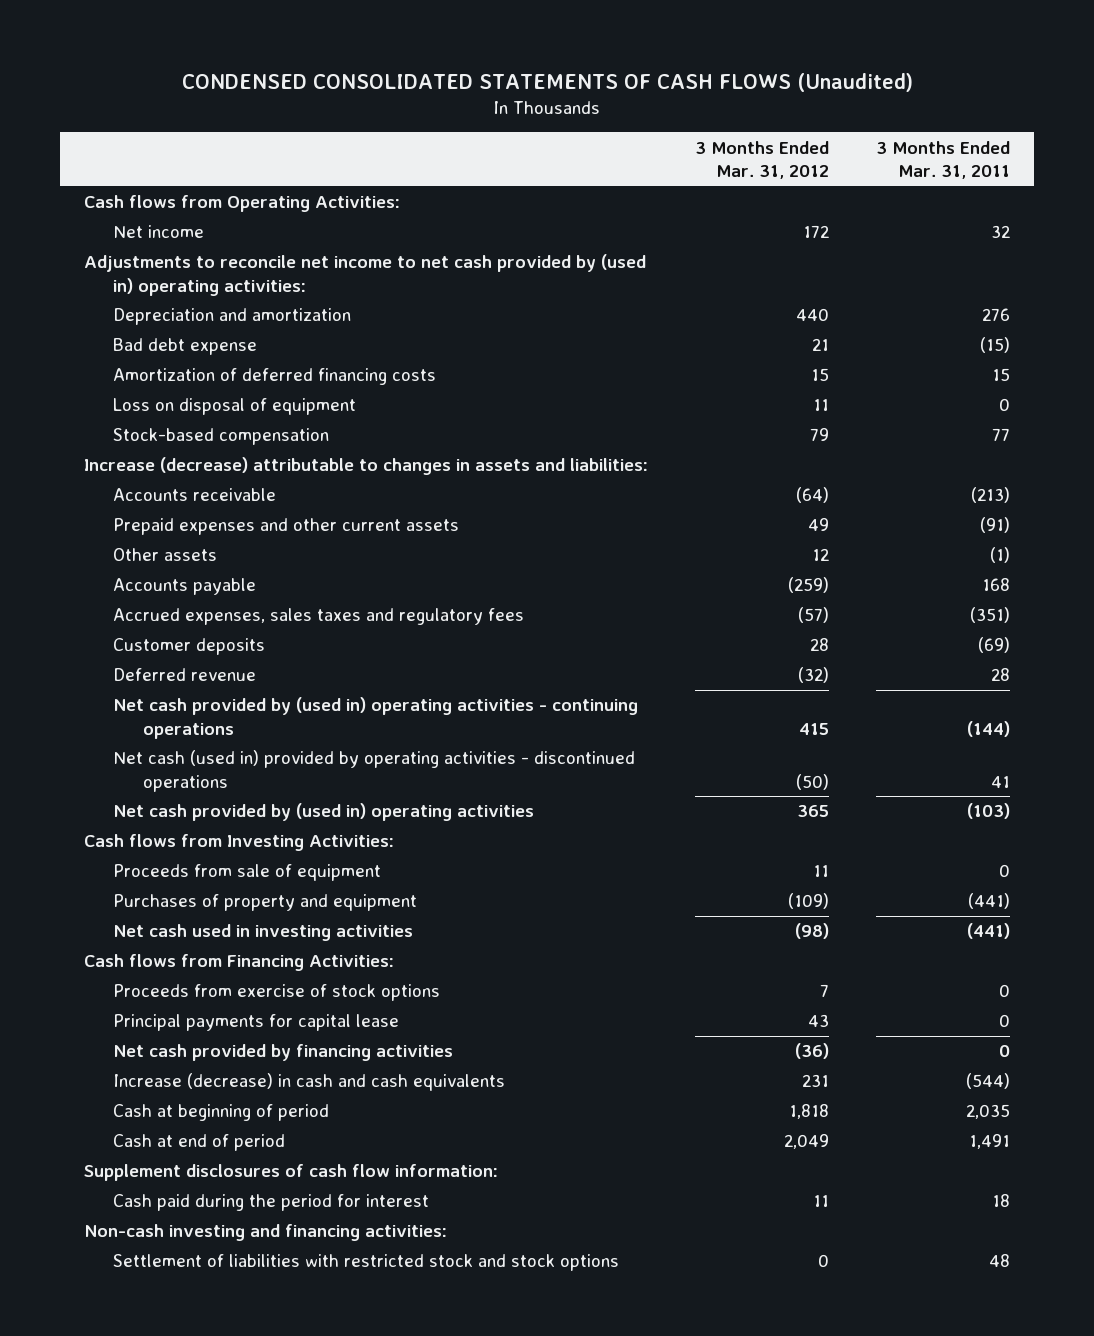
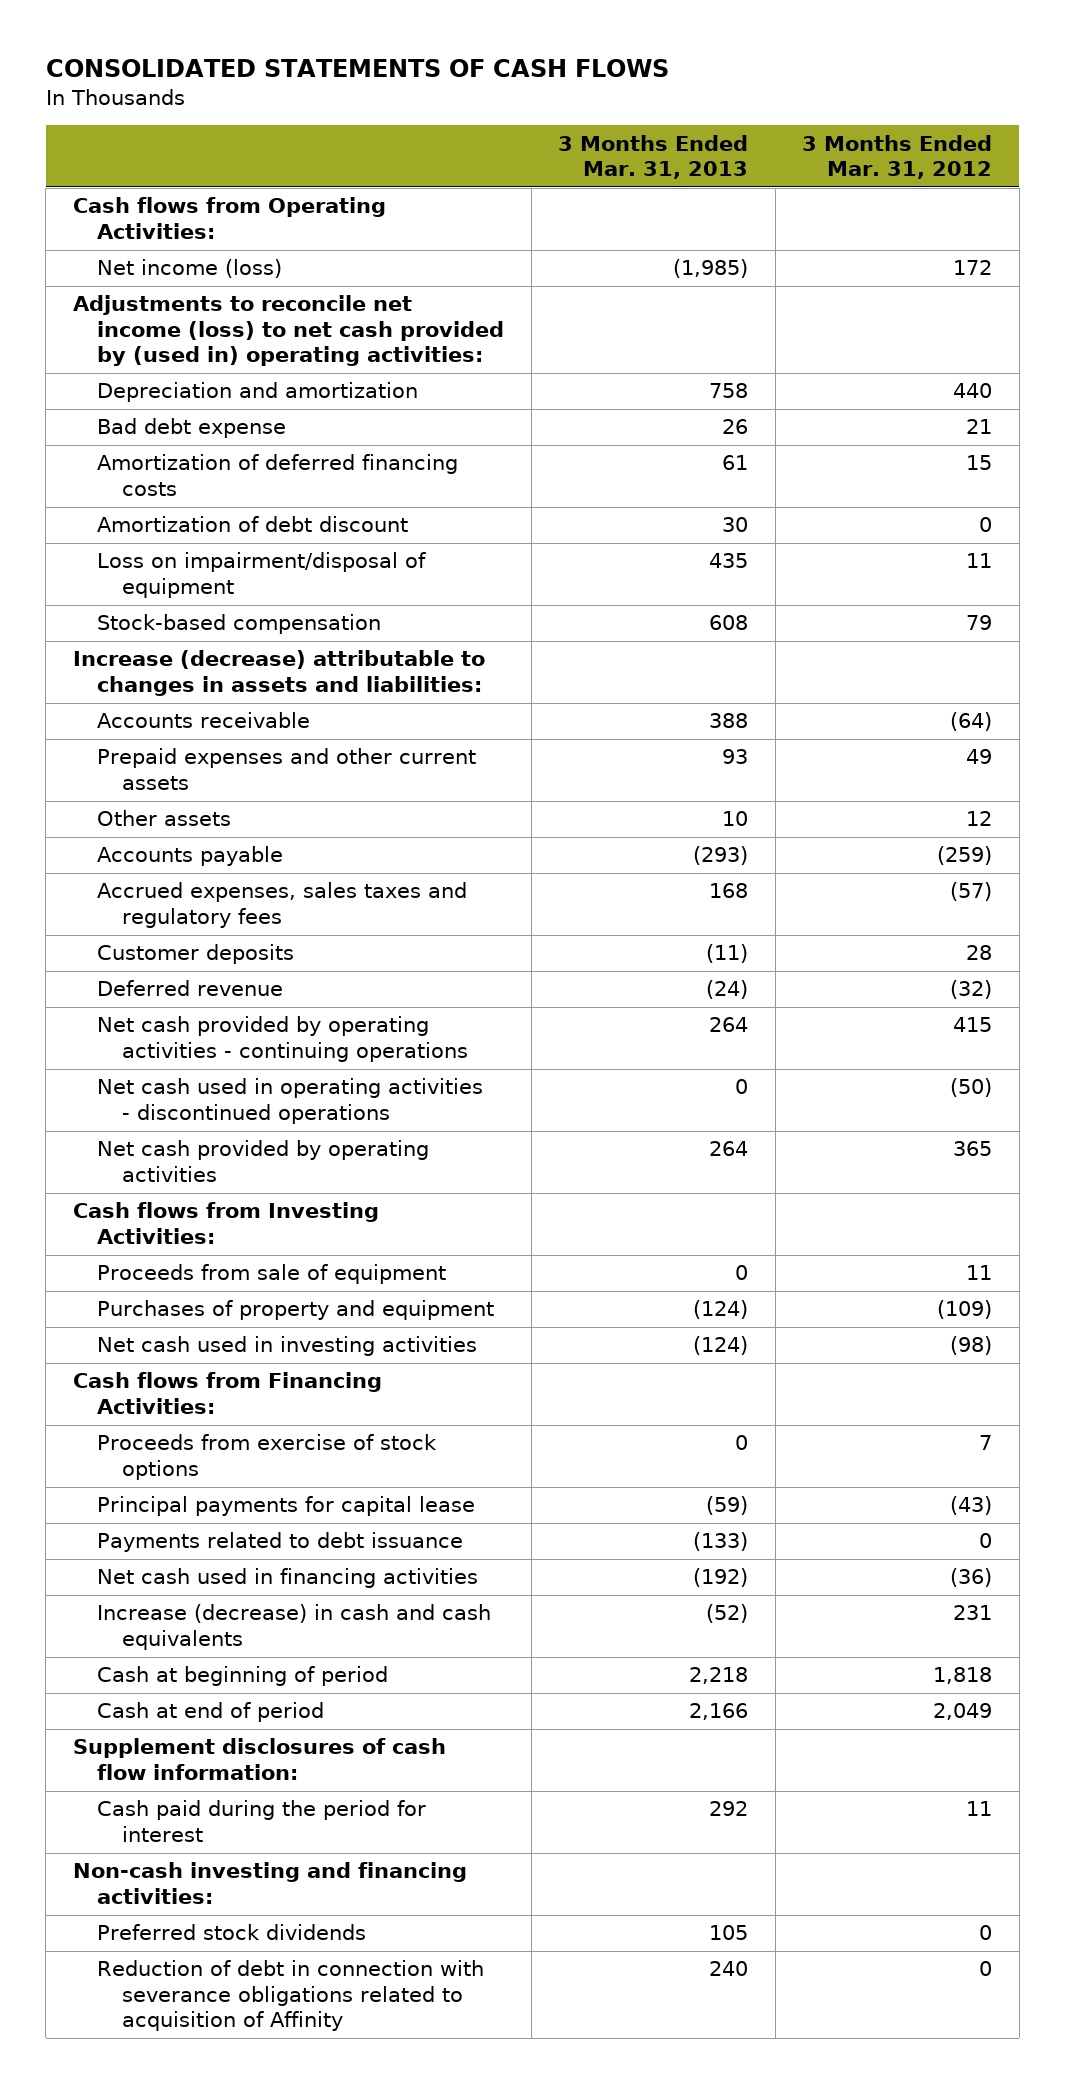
- CONDENSED CONSOLIDATED STATEMENTS OF CASH FLOWS (Unaudited)
+ CONSOLIDATED STATEMENTS OF CASH FLOWS
- | 3 Months Ended Mar. 31, 2012 | 3 Months Ended Mar. 31, 2011
+ | 3 Months Ended Mar. 31, 2013 | 3 Months Ended Mar. 31, 2012
- Net income | 172 | 32
- Adjustments to reconcile net income to net cash provided by (used in) operating activities:
+ Net income (loss) | (1,985) | 172
+ Adjustments to reconcile net income (loss) to net cash provided by (used in) operating activities:
- Loss on disposal of equipment | 11 | 0
+ Amortization of debt discount | 30 | 0
+ Loss on impairment/disposal of equipment | 435 | 11
- Net cash provided by (used in) operating activities - continuing operations | 415 | (144)
- Net cash (used in) provided by operating activities - discontinued operations | (50) | 41
- Net cash provided by (used in) operating activities | 365 | (103)
+ Net cash provided by operating activities - continuing operations | 264 | 415
+ Net cash used in operating activities - discontinued operations | 0 | (50)
+ Net cash provided by operating activities | 264 | 365
- Principal payments for capital lease | 43 | 0
- Net cash provided by financing activities | (36) | 0
+ Principal payments for capital lease | (59) | (43)
+ Payments related to debt issuance | (133) | 0
+ Net cash used in financing activities | (192) | (36)
- Settlement of liabilities with restricted stock and stock options | 0 | 48
+ Preferred stock dividends | 105 | 0
+ Reduction of debt in connection with severance obligations related to acquisition of Affinity | 240 | 0

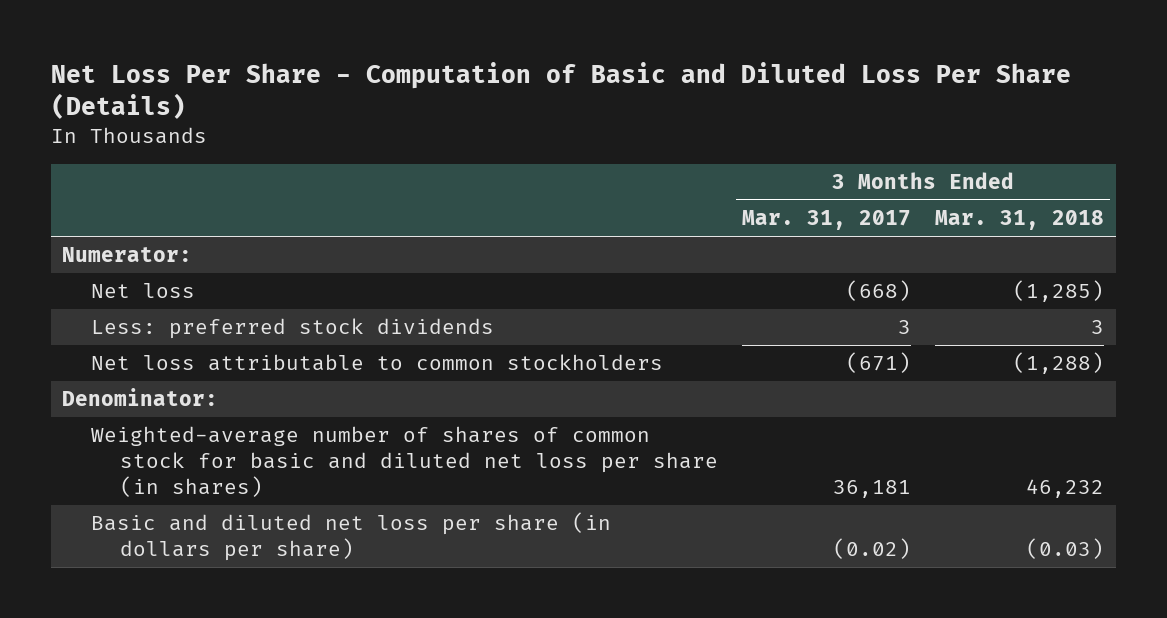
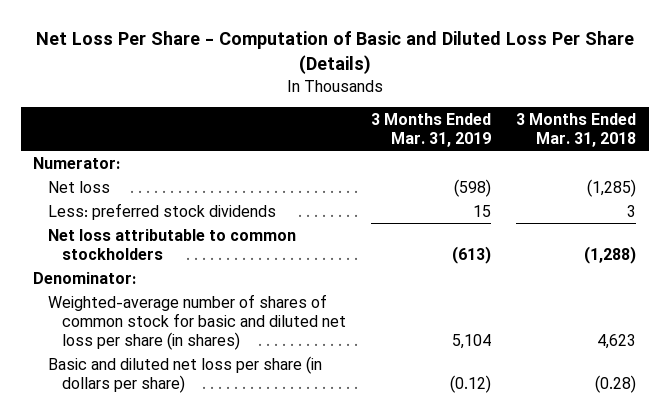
- | 3 Months Ended Mar. 31, 2017 | 3 Months Ended Mar. 31, 2018
+ | 3 Months Ended Mar. 31, 2019 | 3 Months Ended Mar. 31, 2018
- Weighted-average number of shares of common stock for basic and diluted net loss per share (in shares) | 36,181 | 46,232
- Basic and diluted net loss per share (in dollars per share) | (0.02) | (0.03)
+ Weighted-average number of shares of common stock for basic and diluted net loss per share (in shares) | 5,104 | 4,623
+ Basic and diluted net loss per share (in dollars per share) | (0.12) | (0.28)

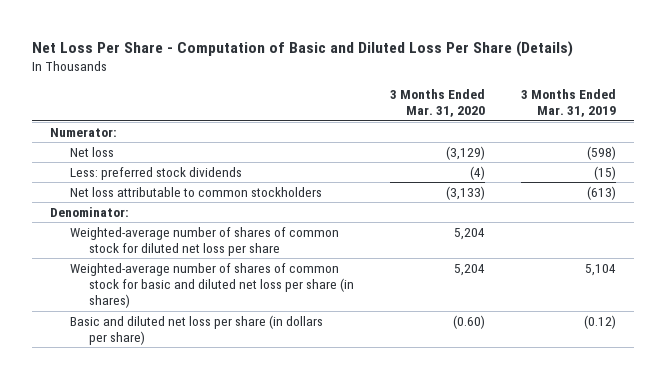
- | 3 Months Ended Mar. 31, 2019 | 3 Months Ended Mar. 31, 2018
+ | 3 Months Ended Mar. 31, 2020 | 3 Months Ended Mar. 31, 2019
- Less: preferred stock dividends | 15 | 3
+ Less: preferred stock dividends | (4) | (15)
+ Weighted-average number of shares of common stock for diluted net loss per share | 5,204 |

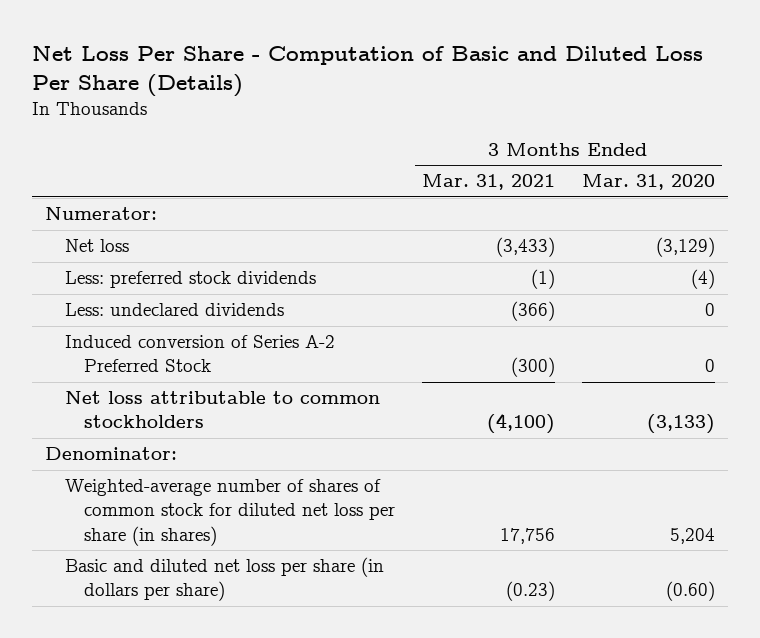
- | 3 Months Ended Mar. 31, 2020 | 3 Months Ended Mar. 31, 2019
+ | 3 Months Ended Mar. 31, 2021 | 3 Months Ended Mar. 31, 2020
+ Less: undeclared dividends | (366) | 0
+ Induced conversion of Series A-2 Preferred Stock | (300) | 0
- Weighted-average number of shares of common stock for diluted net loss per share | 5,204 |
- Weighted-average number of shares of common stock for basic and diluted net loss per share (in shares) | 5,204 | 5,104
+ Weighted-average number of shares of common stock for diluted net loss per share (in shares) | 17,756 | 5,204

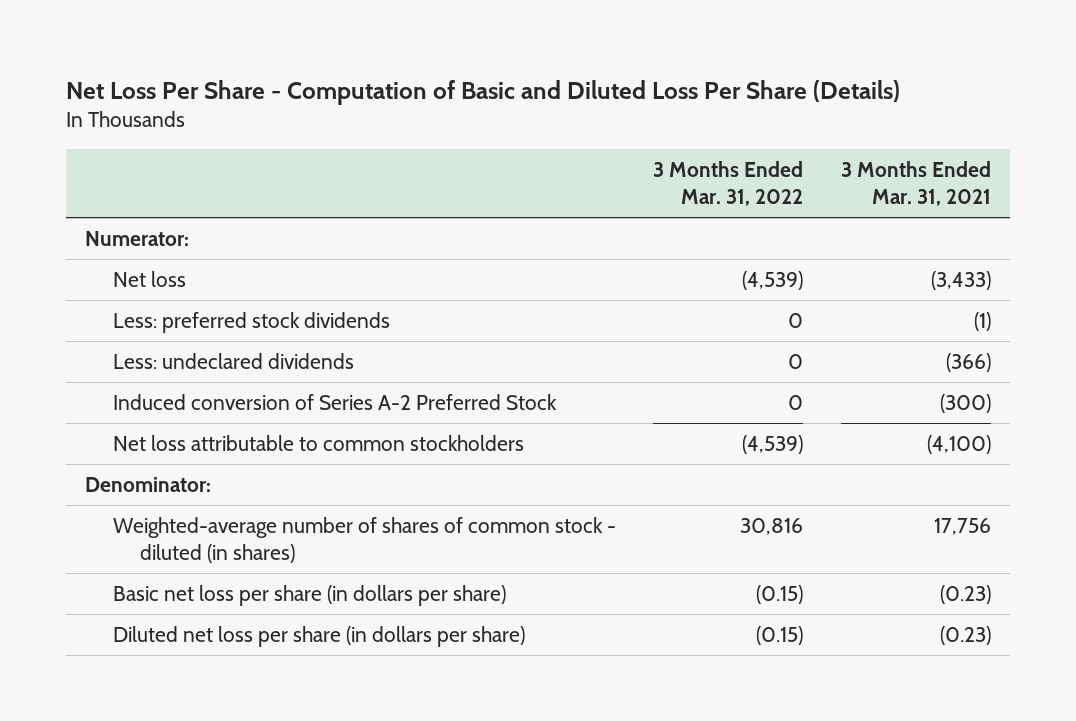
- | 3 Months Ended Mar. 31, 2021 | 3 Months Ended Mar. 31, 2020
+ | 3 Months Ended Mar. 31, 2022 | 3 Months Ended Mar. 31, 2021
- Weighted-average number of shares of common stock for diluted net loss per share (in shares) | 17,756 | 5,204
- Basic and diluted net loss per share (in dollars per share) | (0.23) | (0.60)
+ Weighted-average number of shares of common stock - diluted (in shares) | 30,816 | 17,756
+ Basic net loss per share (in dollars per share) | (0.15) | (0.23)
+ Diluted net loss per share (in dollars per share) | (0.15) | (0.23)

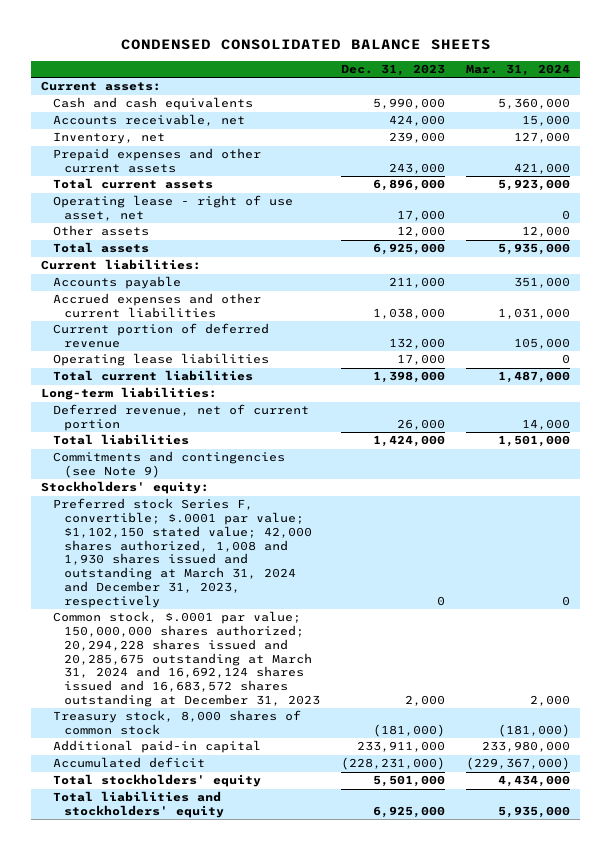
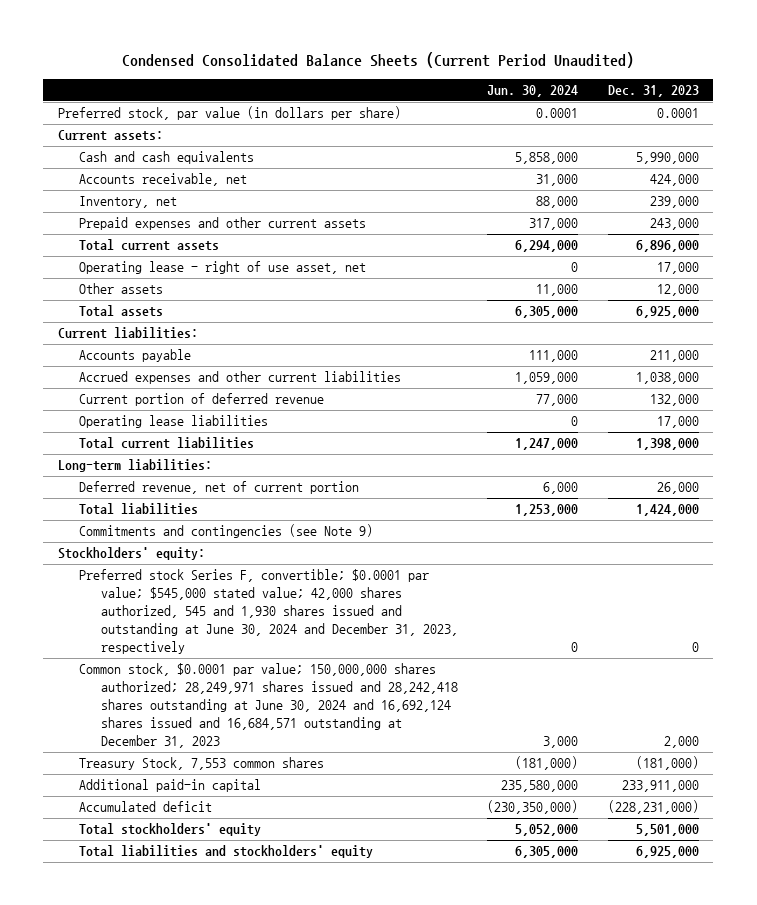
- CONDENSED CONSOLIDATED BALANCE SHEETS
+ Condensed Consolidated Balance Sheets (Current Period Unaudited)
- | Dec. 31, 2023 | Mar. 31, 2024
+ | Jun. 30, 2024 | Dec. 31, 2023
+ Preferred stock, par value (in dollars per share) | 0.0001 | 0.0001
- Preferred stock Series F, convertible; $.0001 par value; $1,102,150 stated value; 42,000 shares authorized, 1,008 and 1,930 shares issued and outstanding at March 31, 2024 and December 31, 2023, respectively | 0 | 0
- Common stock, $.0001 par value; 150,000,000 shares authorized; 20,294,228 shares issued and 20,285,675 outstanding at March 31, 2024 and 16,692,124 shares issued and 16,683,572 shares outstanding at December 31, 2023 | 2,000 | 2,000
- Treasury stock, 8,000 shares of common stock | (181,000) | (181,000)
+ Preferred stock Series F, convertible; $0.0001 par value; $545,000 stated value; 42,000 shares authorized, 545 and 1,930 shares issued and outstanding at June 30, 2024 and December 31, 2023, respectively | 0 | 0
+ Common stock, $0.0001 par value; 150,000,000 shares authorized; 28,249,971 shares issued and 28,242,418 shares outstanding at June 30, 2024 and 16,692,124 shares issued and 16,684,571 outstanding at December 31, 2023 | 3,000 | 2,000
+ Treasury Stock, 7,553 common shares | (181,000) | (181,000)

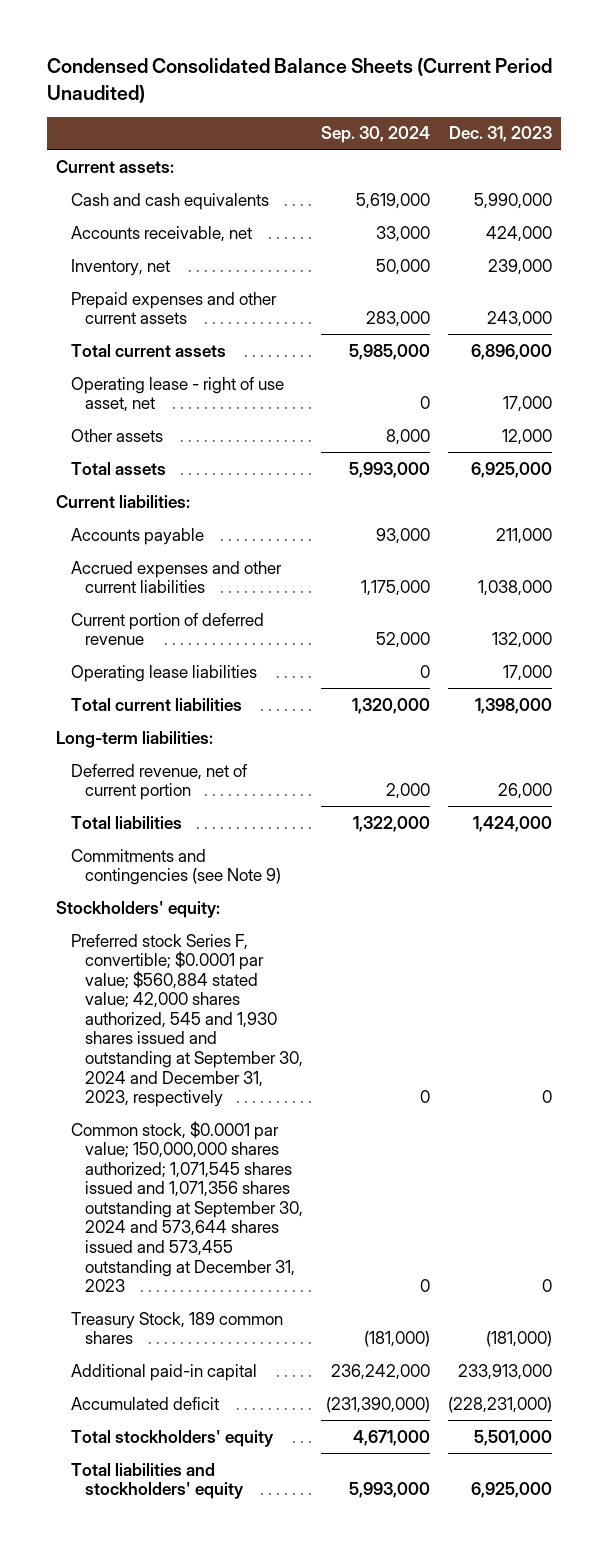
- | Jun. 30, 2024 | Dec. 31, 2023
+ | Sep. 30, 2024 | Dec. 31, 2023
- Preferred stock, par value (in dollars per share) | 0.0001 | 0.0001
- Preferred stock Series F, convertible; $0.0001 par value; $545,000 stated value; 42,000 shares authorized, 545 and 1,930 shares issued and outstanding at June 30, 2024 and December 31, 2023, respectively | 0 | 0
- Common stock, $0.0001 par value; 150,000,000 shares authorized; 28,249,971 shares issued and 28,242,418 shares outstanding at June 30, 2024 and 16,692,124 shares issued and 16,684,571 outstanding at December 31, 2023 | 3,000 | 2,000
- Treasury Stock, 7,553 common shares | (181,000) | (181,000)
- Additional paid-in capital | 235,580,000 | 233,911,000
+ Preferred stock Series F, convertible; $0.0001 par value; $560,884 stated value; 42,000 shares authorized, 545 and 1,930 shares issued and outstanding at September 30, 2024 and December 31, 2023, respectively | 0 | 0
+ Common stock, $0.0001 par value; 150,000,000 shares authorized; 1,071,545 shares issued and 1,071,356 shares outstanding at September 30, 2024 and 573,644 shares issued and 573,455 outstanding at December 31, 2023 | 0 | 0
+ Treasury Stock, 189 common shares | (181,000) | (181,000)
+ Additional paid-in capital | 236,242,000 | 233,913,000

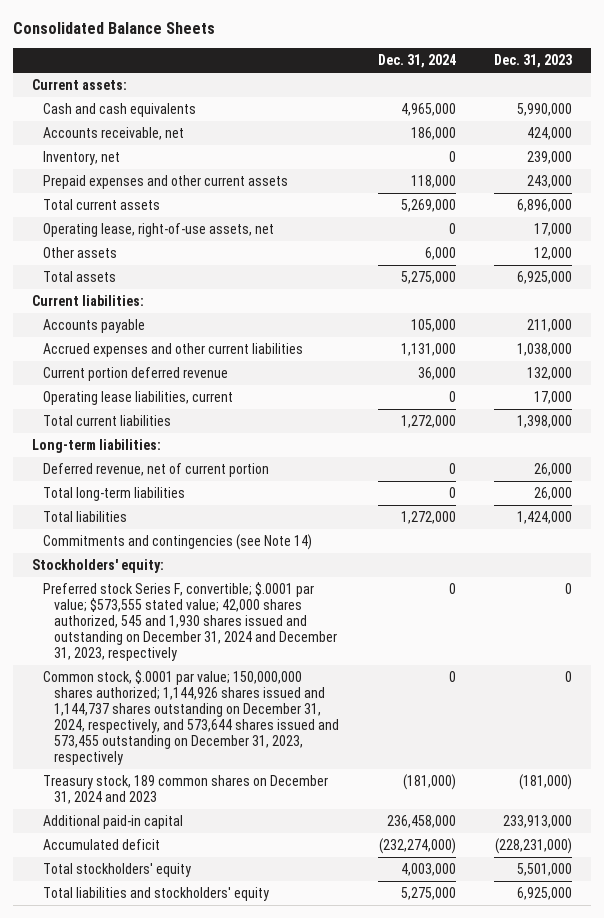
- Condensed Consolidated Balance Sheets (Current Period Unaudited)
+ Consolidated Balance Sheets
- | Sep. 30, 2024 | Dec. 31, 2023
+ | Dec. 31, 2024 | Dec. 31, 2023
- Operating lease - right of use asset, net | 0 | 17,000
+ Operating lease, right-of-use assets, net | 0 | 17,000
- Current portion of deferred revenue | 52,000 | 132,000
- Operating lease liabilities | 0 | 17,000
+ Current portion deferred revenue | 36,000 | 132,000
+ Operating lease liabilities, current | 0 | 17,000
+ Total long-term liabilities | 0 | 26,000
- Commitments and contingencies (see Note 9)
+ Commitments and contingencies (see Note 14)
- Preferred stock Series F, convertible; $0.0001 par value; $560,884 stated value; 42,000 shares authorized, 545 and 1,930 shares issued and outstanding at September 30, 2024 and December 31, 2023, respectively | 0 | 0
- Common stock, $0.0001 par value; 150,000,000 shares authorized; 1,071,545 shares issued and 1,071,356 shares outstanding at September 30, 2024 and 573,644 shares issued and 573,455 outstanding at December 31, 2023 | 0 | 0
- Treasury Stock, 189 common shares | (181,000) | (181,000)
+ Preferred stock Series F, convertible; $.0001 par value; $573,555 stated value; 42,000 shares authorized, 545 and 1,930 shares issued and outstanding on December 31, 2024 and December 31, 2023, respectively | 0 | 0
+ Common stock, $.0001 par value; 150,000,000 shares authorized; 1,144,926 shares issued and 1,144,737 shares outstanding on December 31, 2024, respectively, and 573,644 shares issued and 573,455 outstanding on December 31, 2023, respectively | 0 | 0
+ Treasury stock, 189 common shares on December 31, 2024 and 2023 | (181,000) | (181,000)

